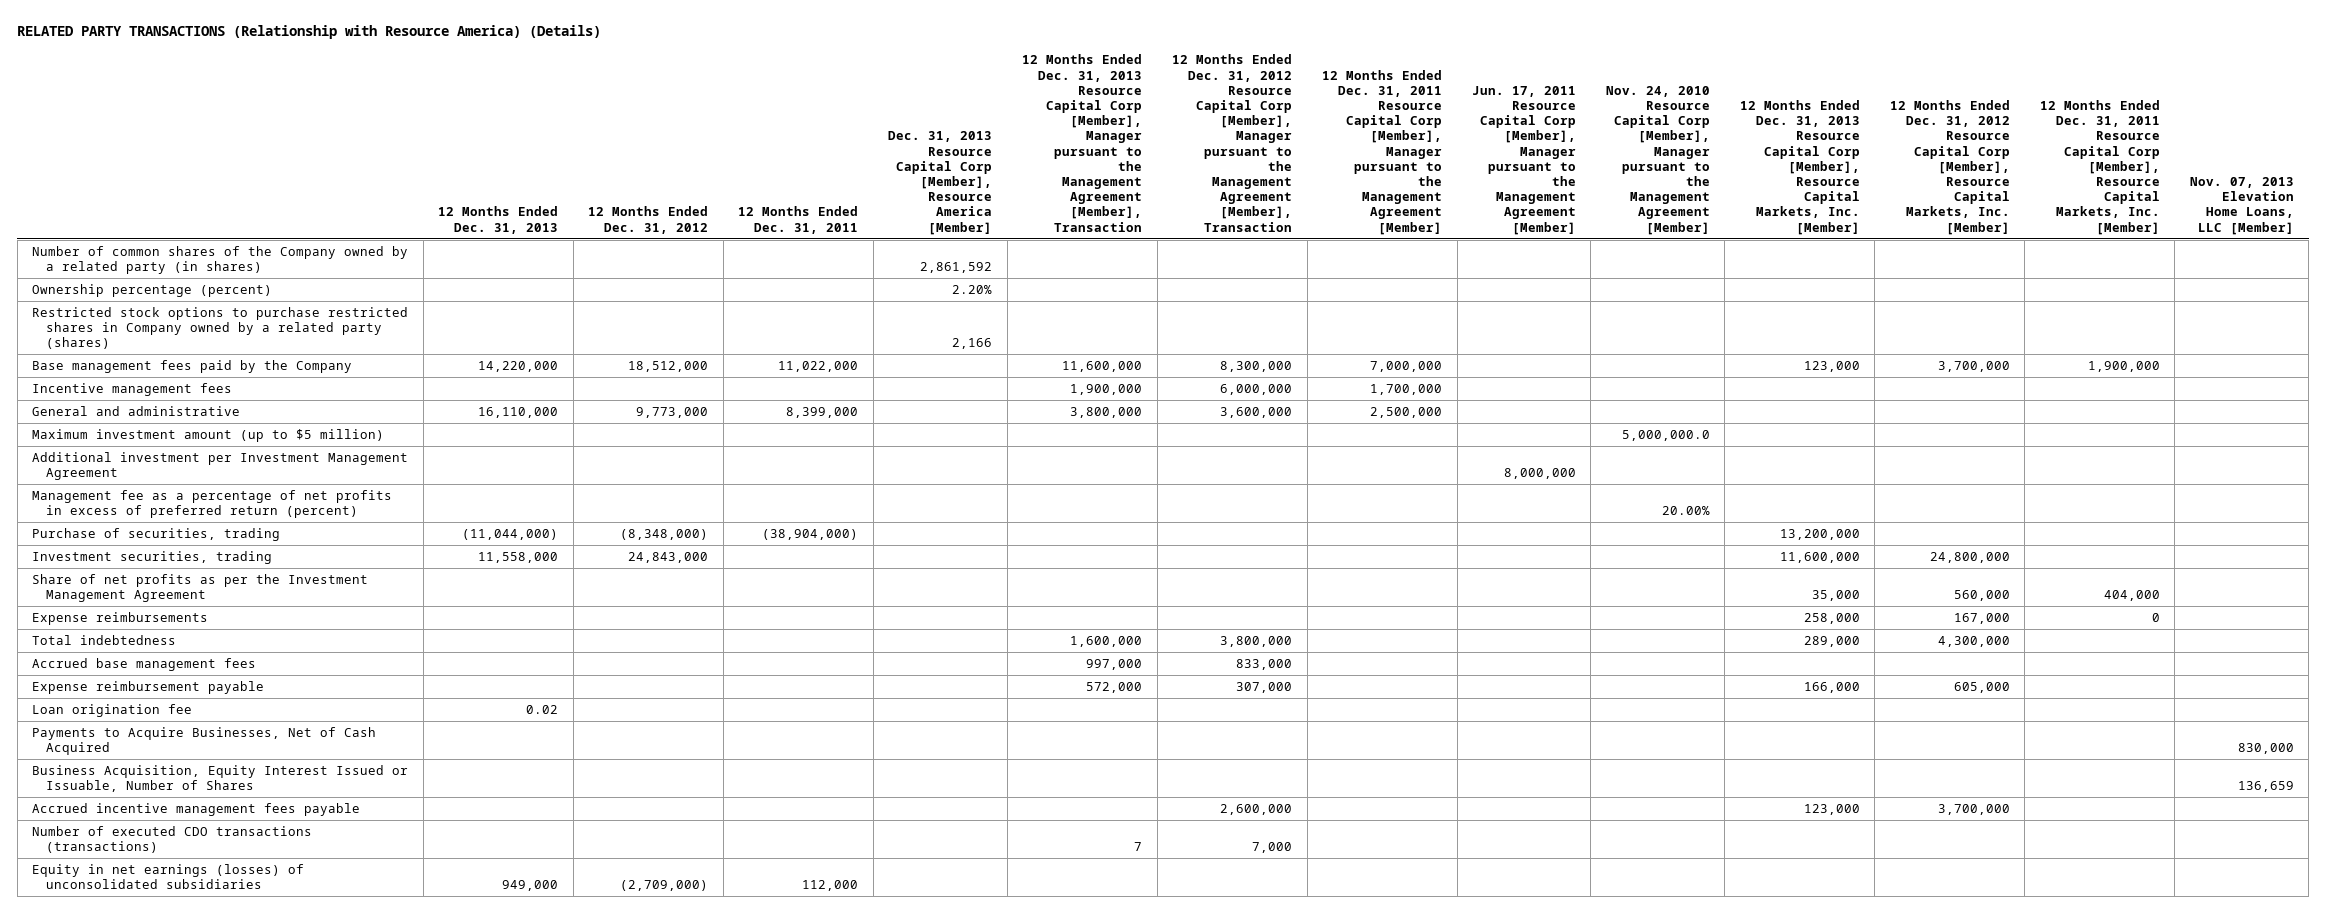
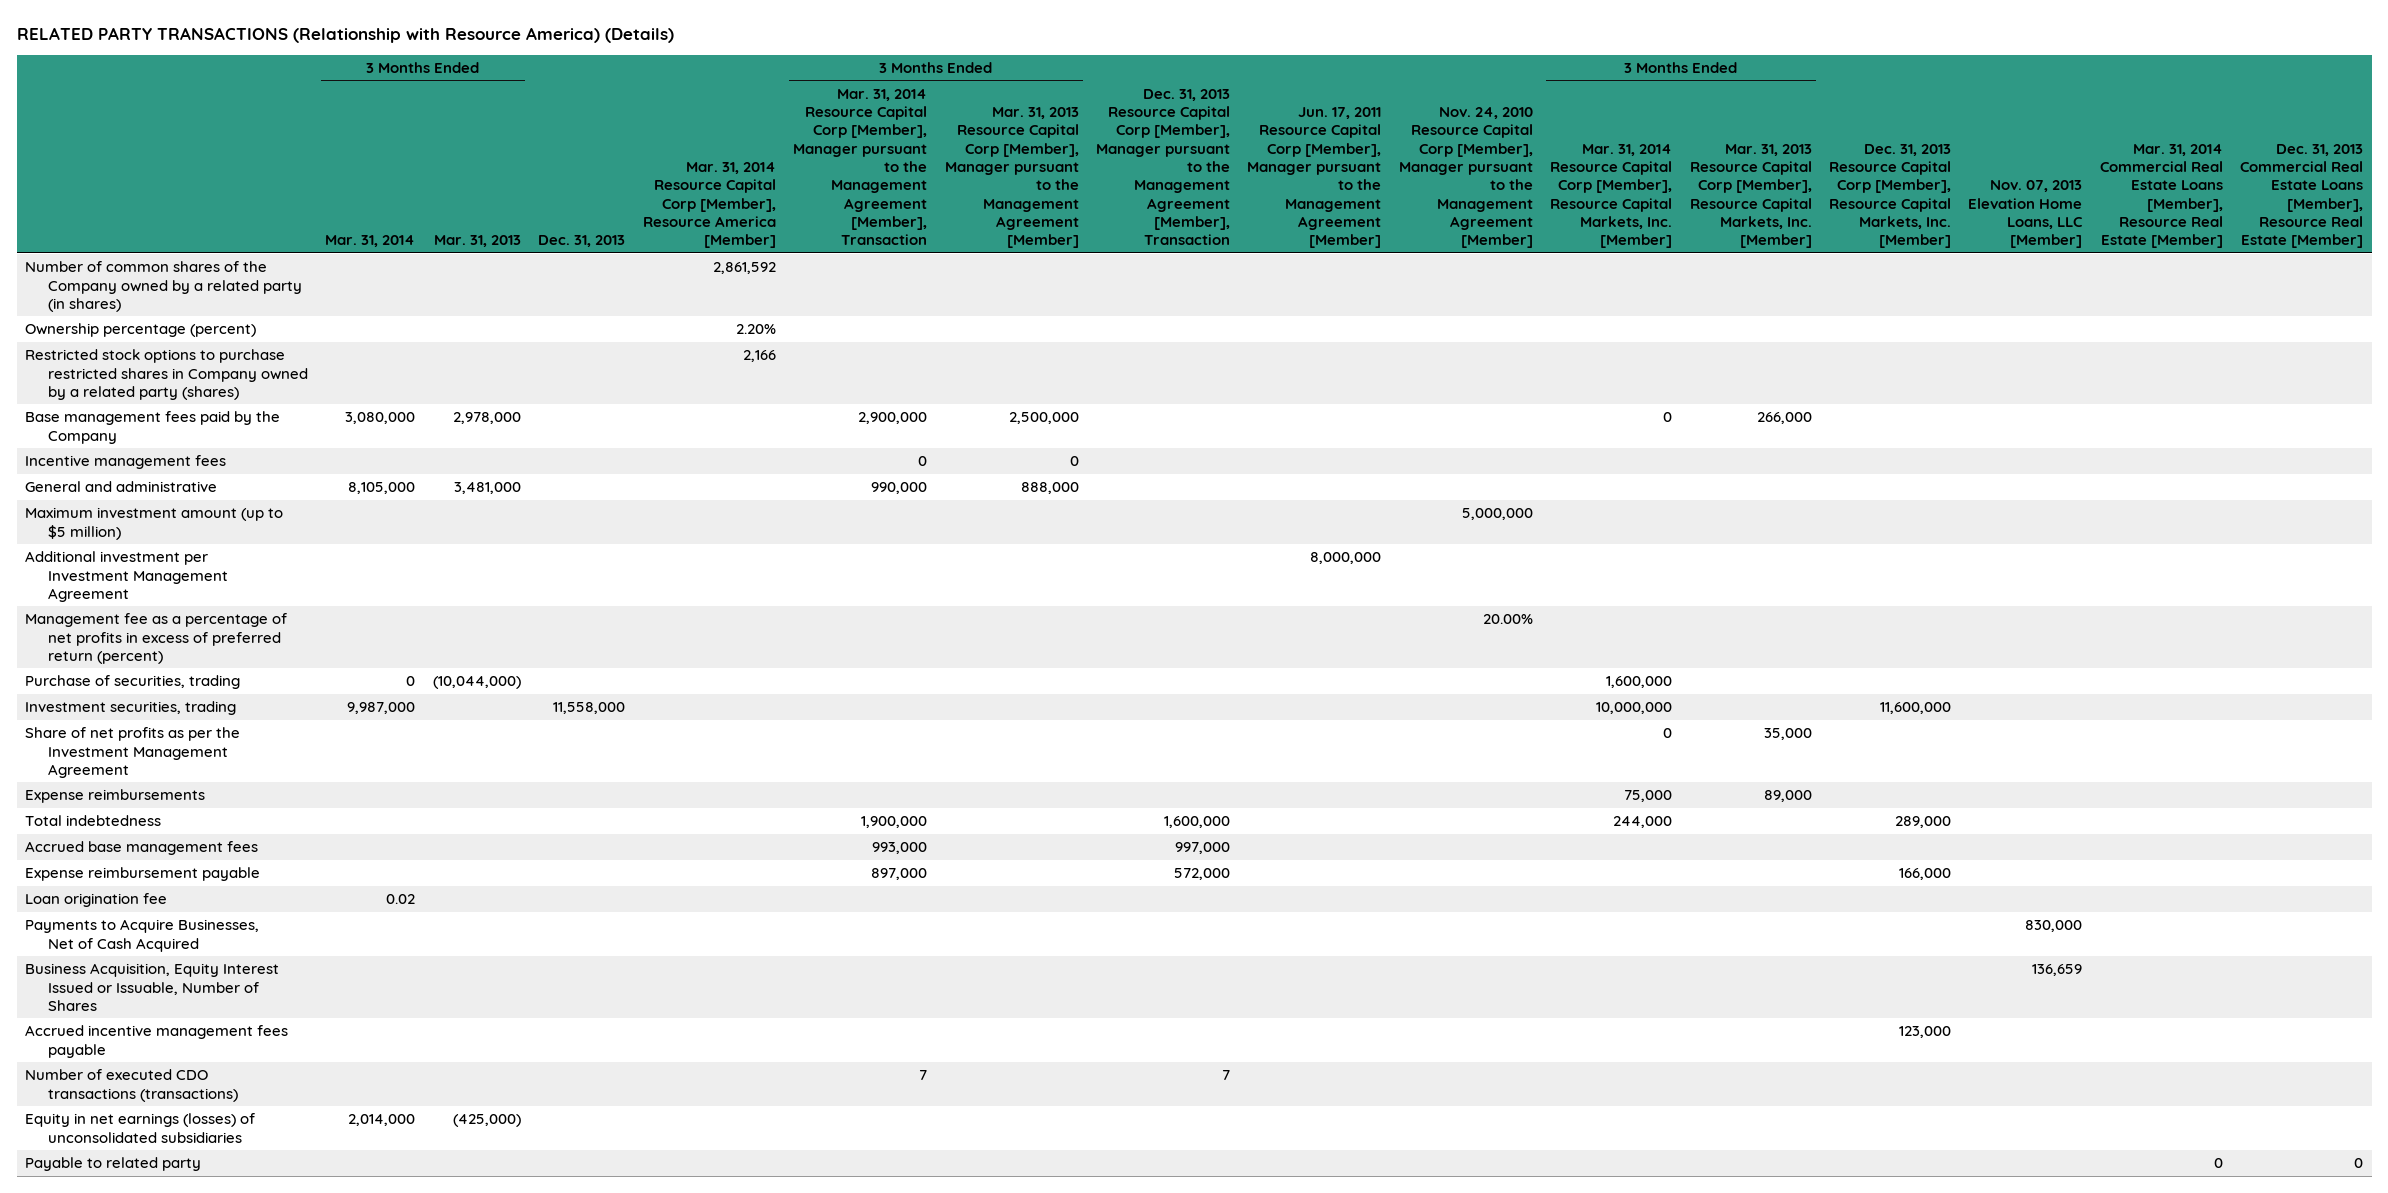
- | 12 Months Ended Dec. 31, 2013 | 12 Months Ended Dec. 31, 2012 | 12 Months Ended Dec. 31, 2011 | Dec. 31, 2013 Resource Capital Corp [Member], Resource America [Member] | 12 Months Ended Dec. 31, 2013 Resource Capital Corp [Member], Manager pursuant to the Management Agreement [Member], Transaction | 12 Months Ended Dec. 31, 2012 Resource Capital Corp [Member], Manager pursuant to the Management Agreement [Member], Transaction | 12 Months Ended Dec. 31, 2011 Resource Capital Corp [Member], Manager pursuant to the Management Agreement [Member] | Jun. 17, 2011 Resource Capital Corp [Member], Manager pursuant to the Management Agreement [Member] | Nov. 24, 2010 Resource Capital Corp [Member], Manager pursuant to the Management Agreement [Member] | 12 Months Ended Dec. 31, 2013 Resource Capital Corp [Member], Resource Capital Markets, Inc. [Member] | 12 Months Ended Dec. 31, 2012 Resource Capital Corp [Member], Resource Capital Markets, Inc. [Member] | 12 Months Ended Dec. 31, 2011 Resource Capital Corp [Member], Resource Capital Markets, Inc. [Member] | Nov. 07, 2013 Elevation Home Loans, LLC [Member]
+ | 3 Months Ended Mar. 31, 2014 | 3 Months Ended Mar. 31, 2013 | Dec. 31, 2013 | Mar. 31, 2014 Resource Capital Corp [Member], Resource America [Member] | 3 Months Ended Mar. 31, 2014 Resource Capital Corp [Member], Manager pursuant to the Management Agreement [Member], Transaction | 3 Months Ended Mar. 31, 2013 Resource Capital Corp [Member], Manager pursuant to the Management Agreement [Member] | Dec. 31, 2013 Resource Capital Corp [Member], Manager pursuant to the Management Agreement [Member], Transaction | Jun. 17, 2011 Resource Capital Corp [Member], Manager pursuant to the Management Agreement [Member] | Nov. 24, 2010 Resource Capital Corp [Member], Manager pursuant to the Management Agreement [Member] | 3 Months Ended Mar. 31, 2014 Resource Capital Corp [Member], Resource Capital Markets, Inc. [Member] | 3 Months Ended Mar. 31, 2013 Resource Capital Corp [Member], Resource Capital Markets, Inc. [Member] | Dec. 31, 2013 Resource Capital Corp [Member], Resource Capital Markets, Inc. [Member] | Nov. 07, 2013 Elevation Home Loans, LLC [Member] | Mar. 31, 2014 Commercial Real Estate Loans [Member], Resource Real Estate [Member] | Dec. 31, 2013 Commercial Real Estate Loans [Member], Resource Real Estate [Member]
- Maximum investment amount (up to $5 million) | | | | | | | | | 5,000,000.0 | | | |
+ Maximum investment amount (up to $5 million) | | | | | | | | | 5,000,000 | | | | | |
+ Payable to related party | | | | | | | | | | | | | | 0 | 0

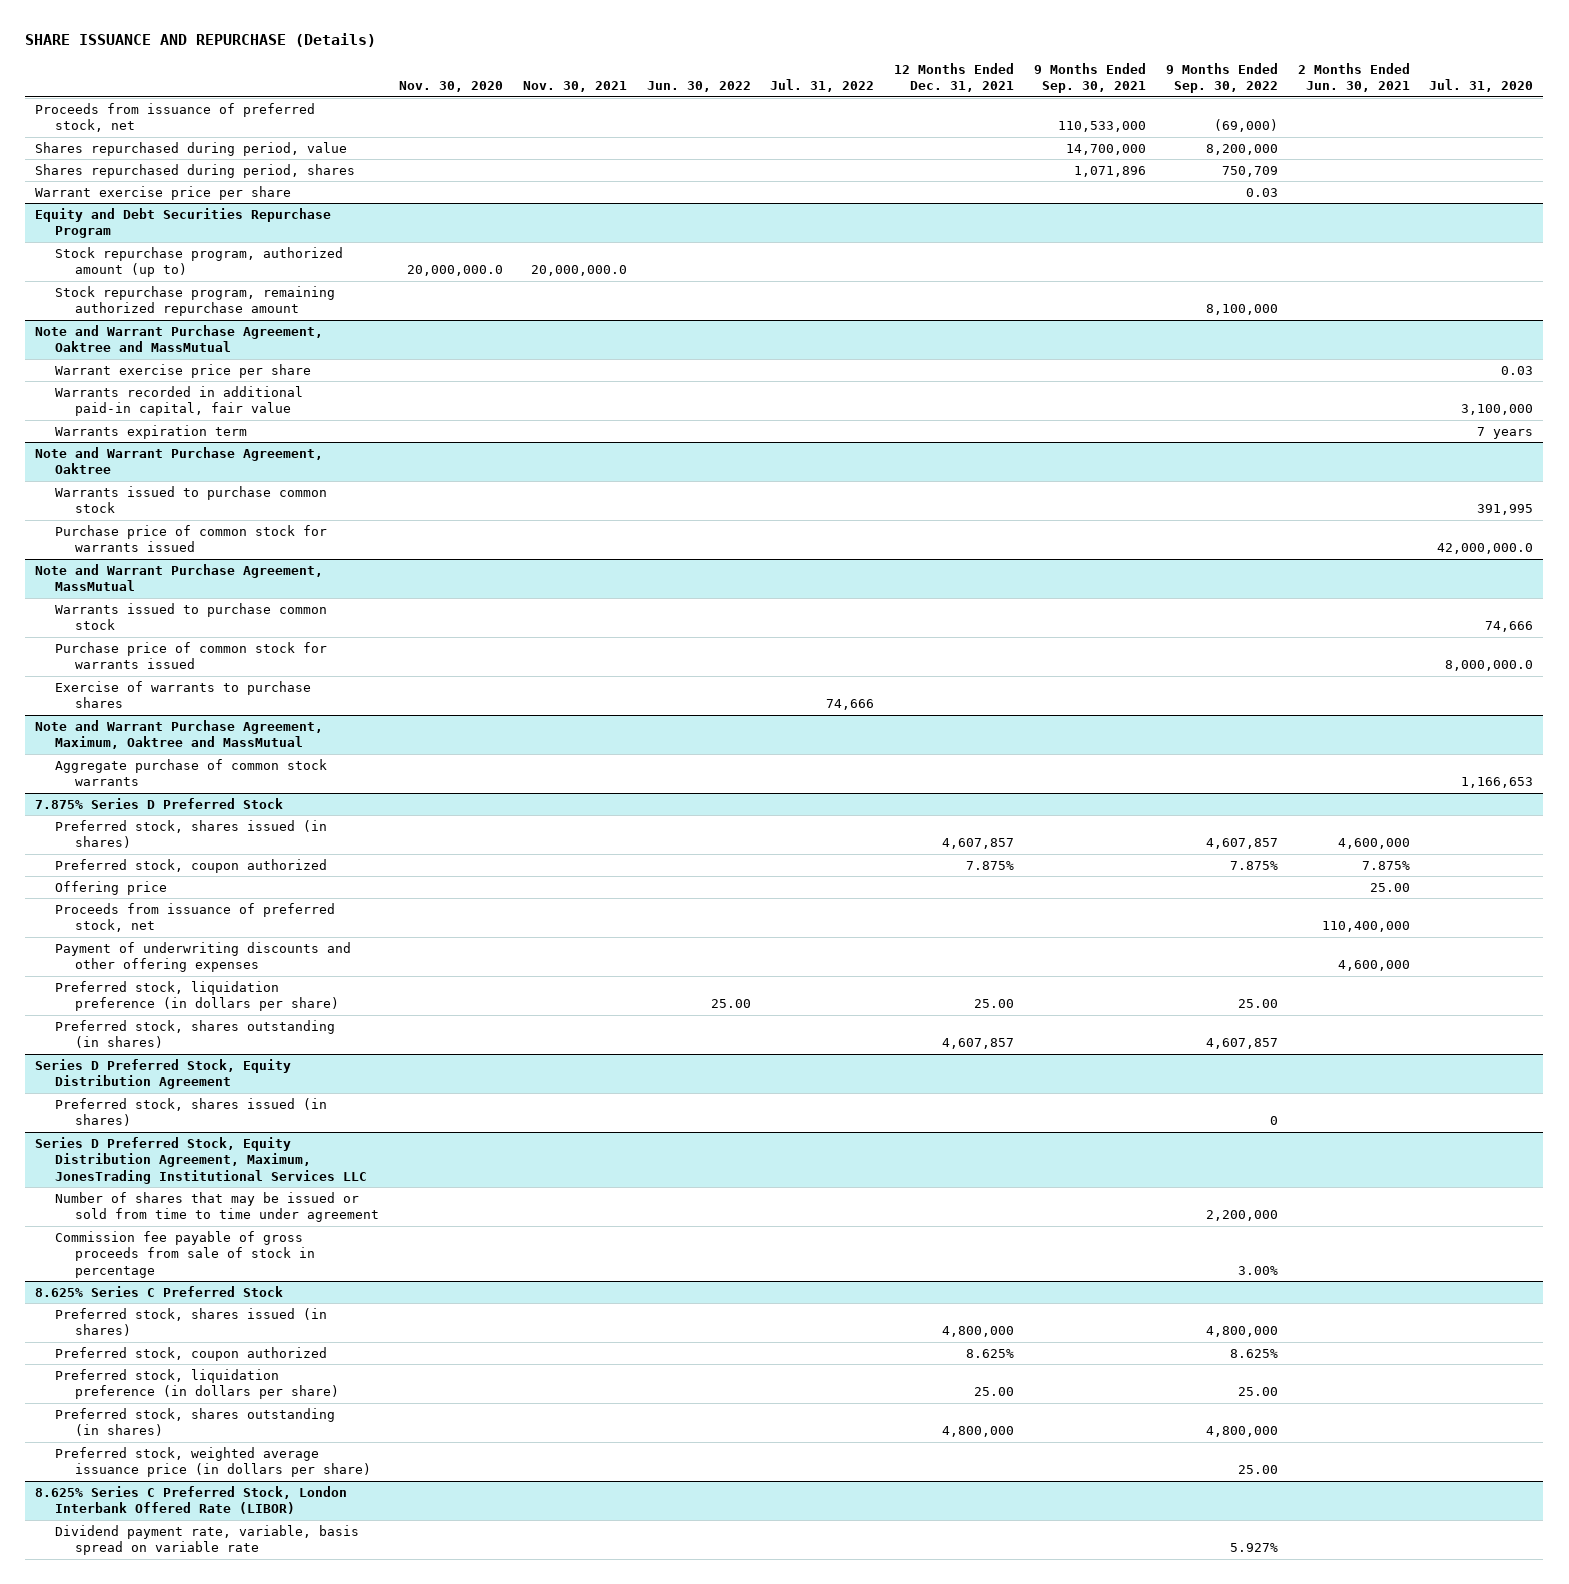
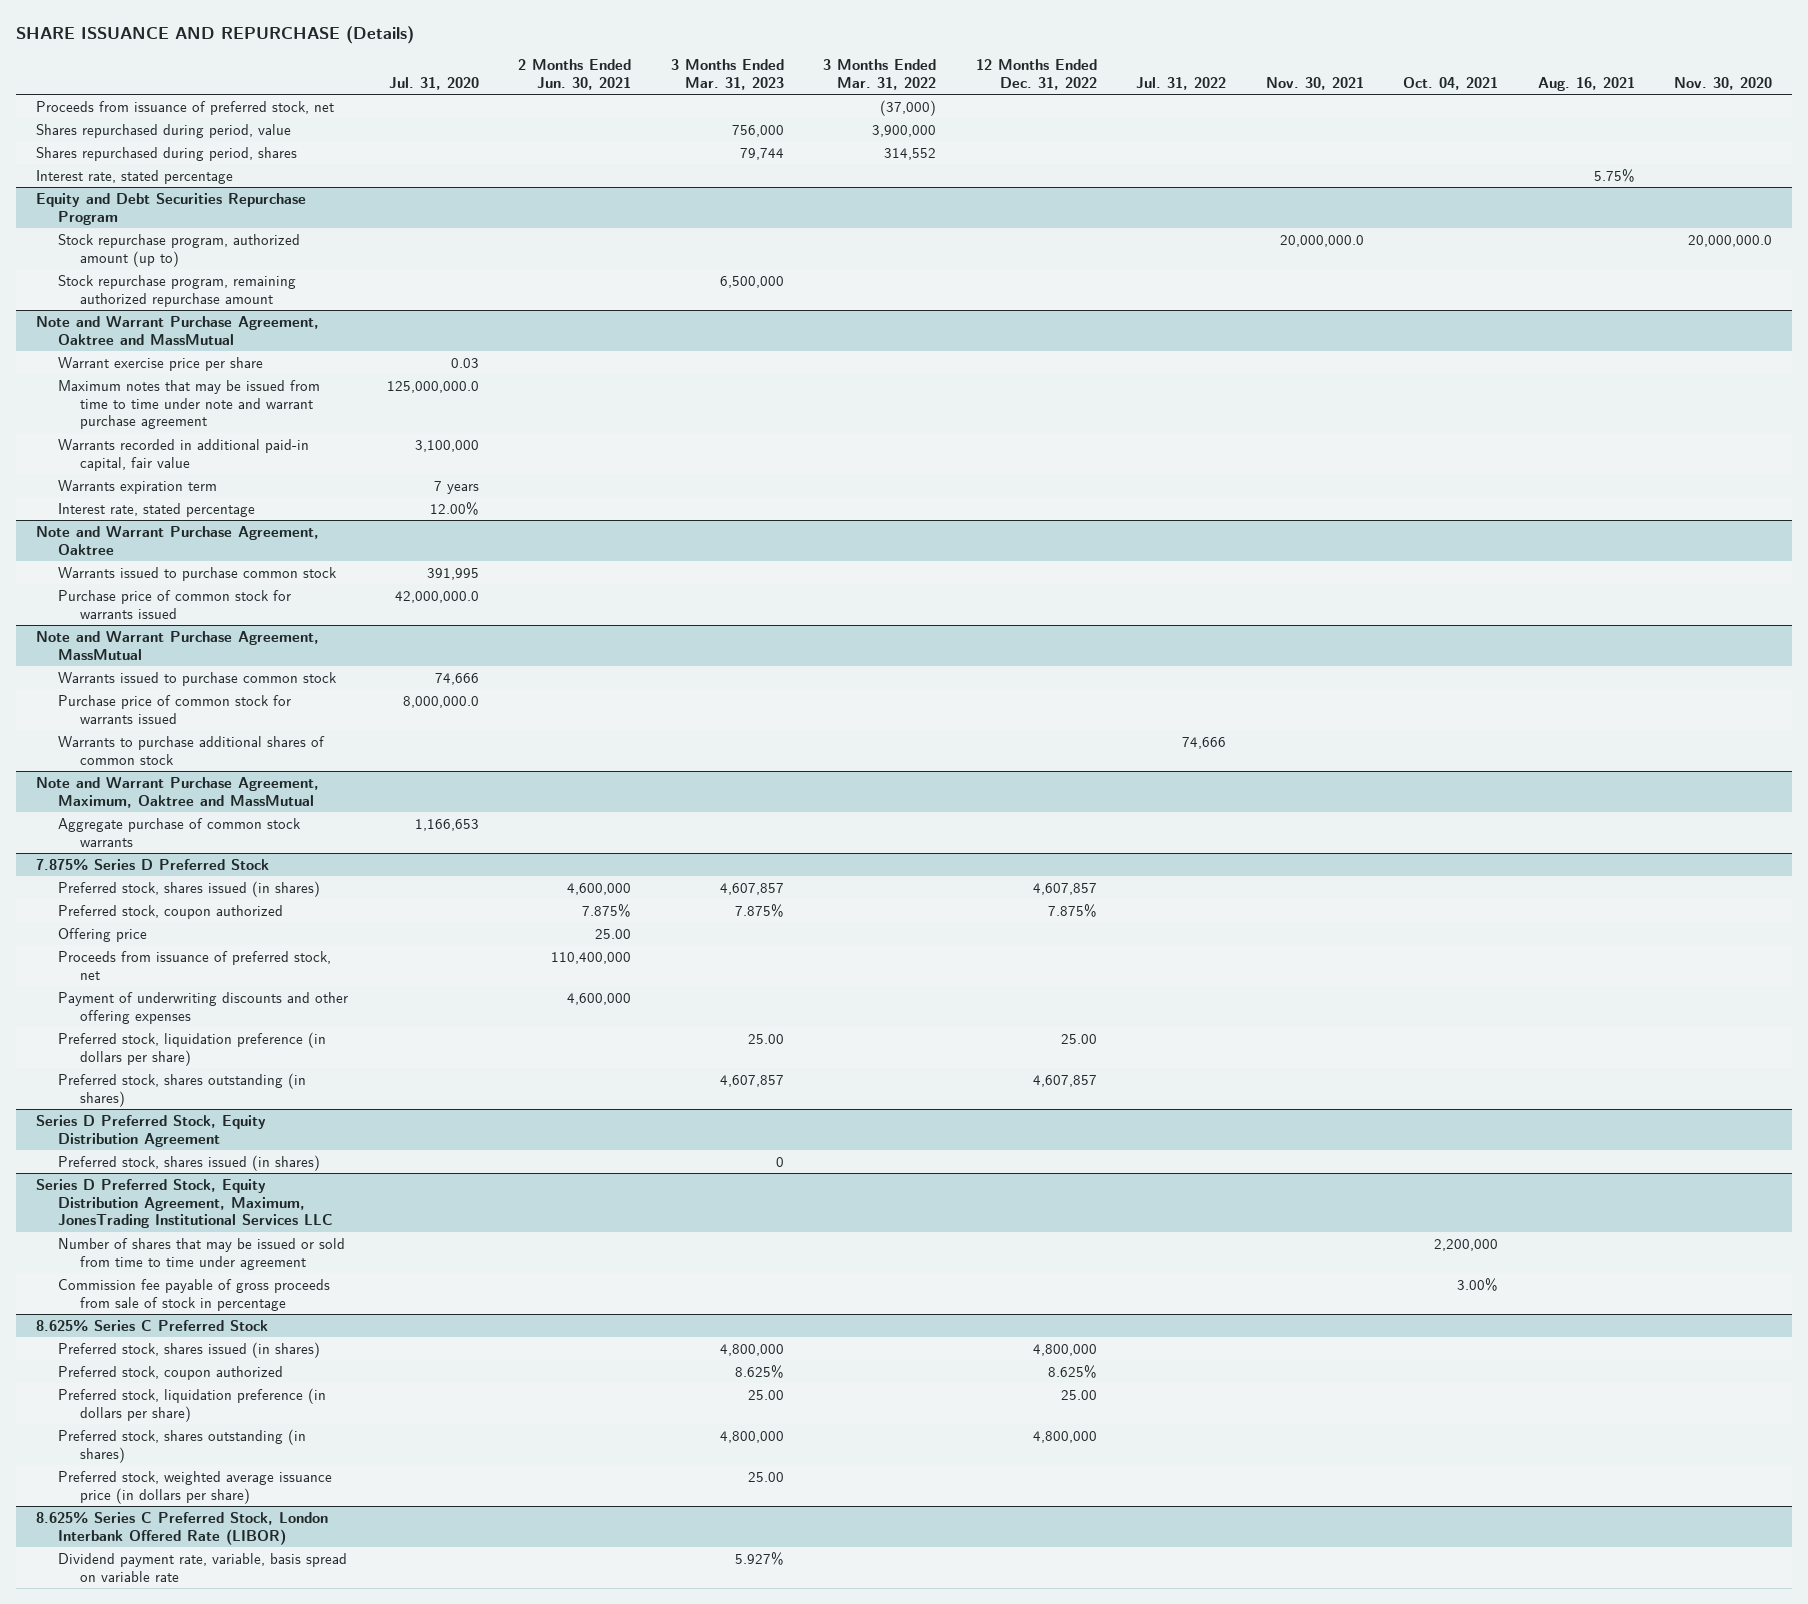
- | Nov. 30, 2020 | Nov. 30, 2021 | Jun. 30, 2022 | Jul. 31, 2022 | 12 Months Ended Dec. 31, 2021 | 9 Months Ended Sep. 30, 2021 | 9 Months Ended Sep. 30, 2022 | 2 Months Ended Jun. 30, 2021 | Jul. 31, 2020
+ | Jul. 31, 2020 | 2 Months Ended Jun. 30, 2021 | 3 Months Ended Mar. 31, 2023 | 3 Months Ended Mar. 31, 2022 | 12 Months Ended Dec. 31, 2022 | Jul. 31, 2022 | Nov. 30, 2021 | Oct. 04, 2021 | Aug. 16, 2021 | Nov. 30, 2020
- Warrant exercise price per share | | | | | | | 0.03 | |
+ Interest rate, stated percentage | | | | | | | | | 5.75% |
@ Note and Warrant Purchase Agreement, Oaktree and MassMutual
+ Maximum notes that may be issued from time to time under note and warrant purchase agreement | 125,000,000.0 | | | | | | | | |
+ Interest rate, stated percentage | 12.00% | | | | | | | | |
@ Note and Warrant Purchase Agreement, MassMutual
- Exercise of warrants to purchase shares | | | | 74,666 | | | | |
+ Warrants to purchase additional shares of common stock | | | | | | 74,666 | | | |

